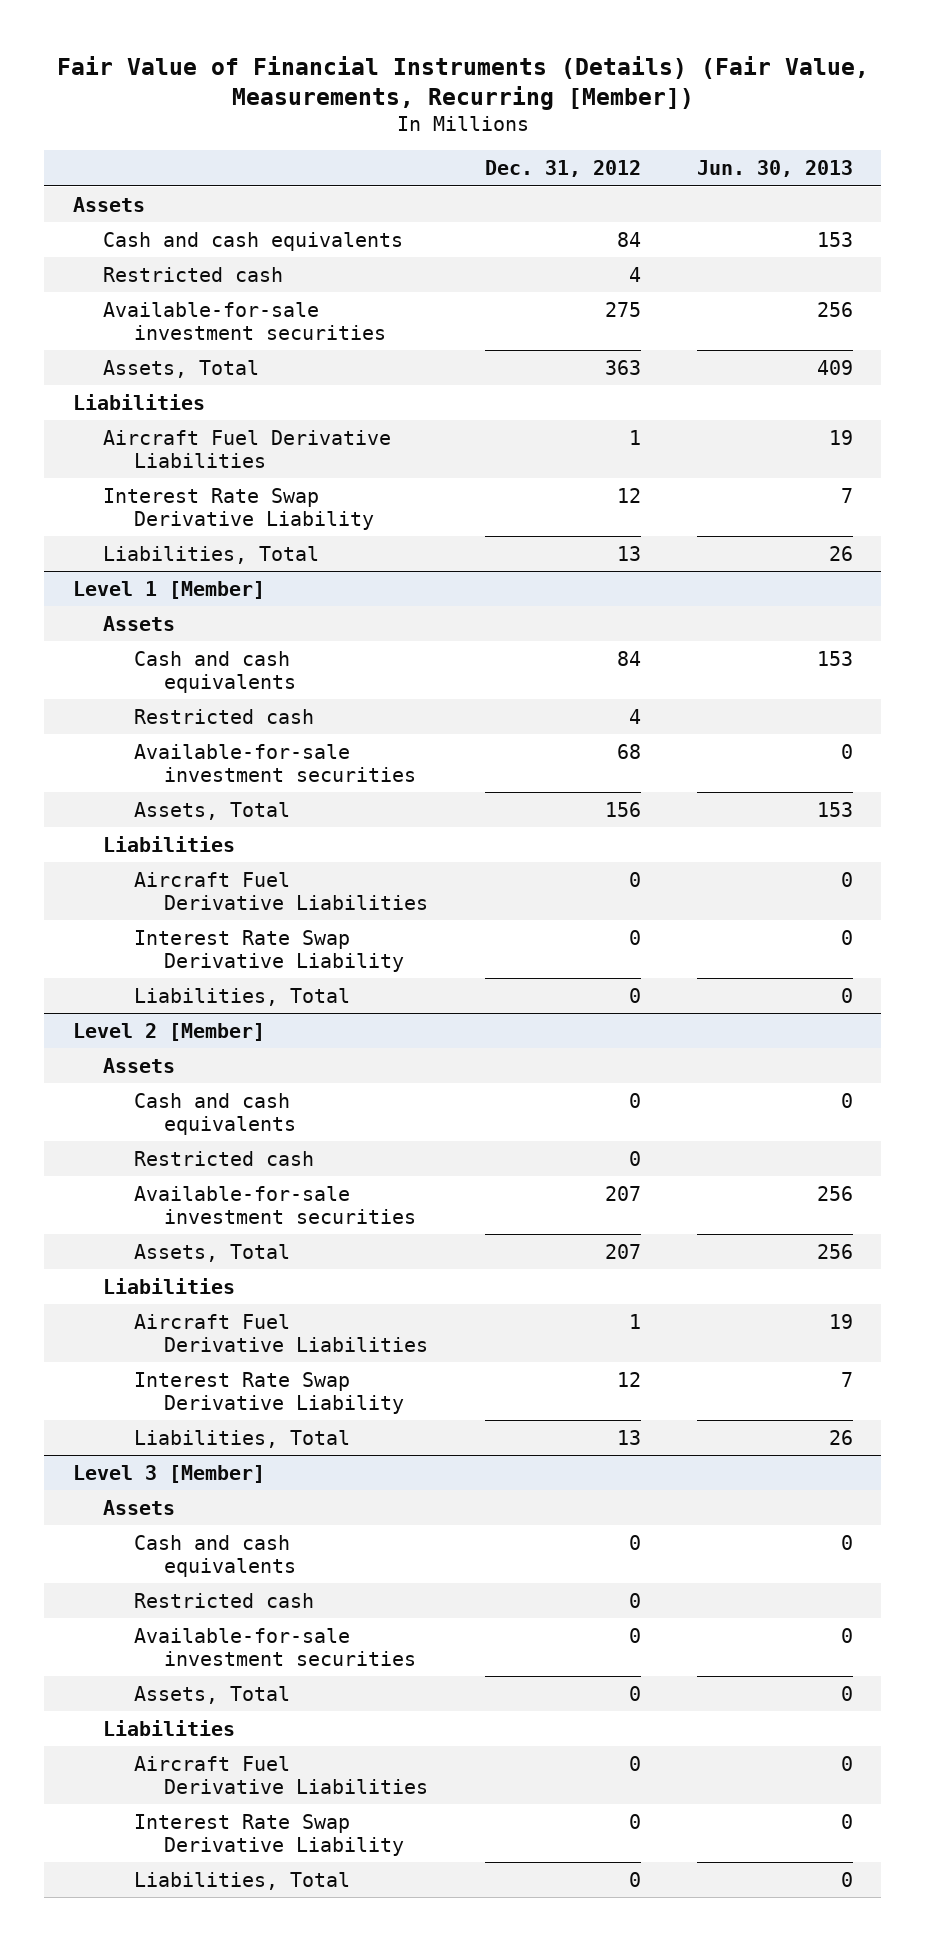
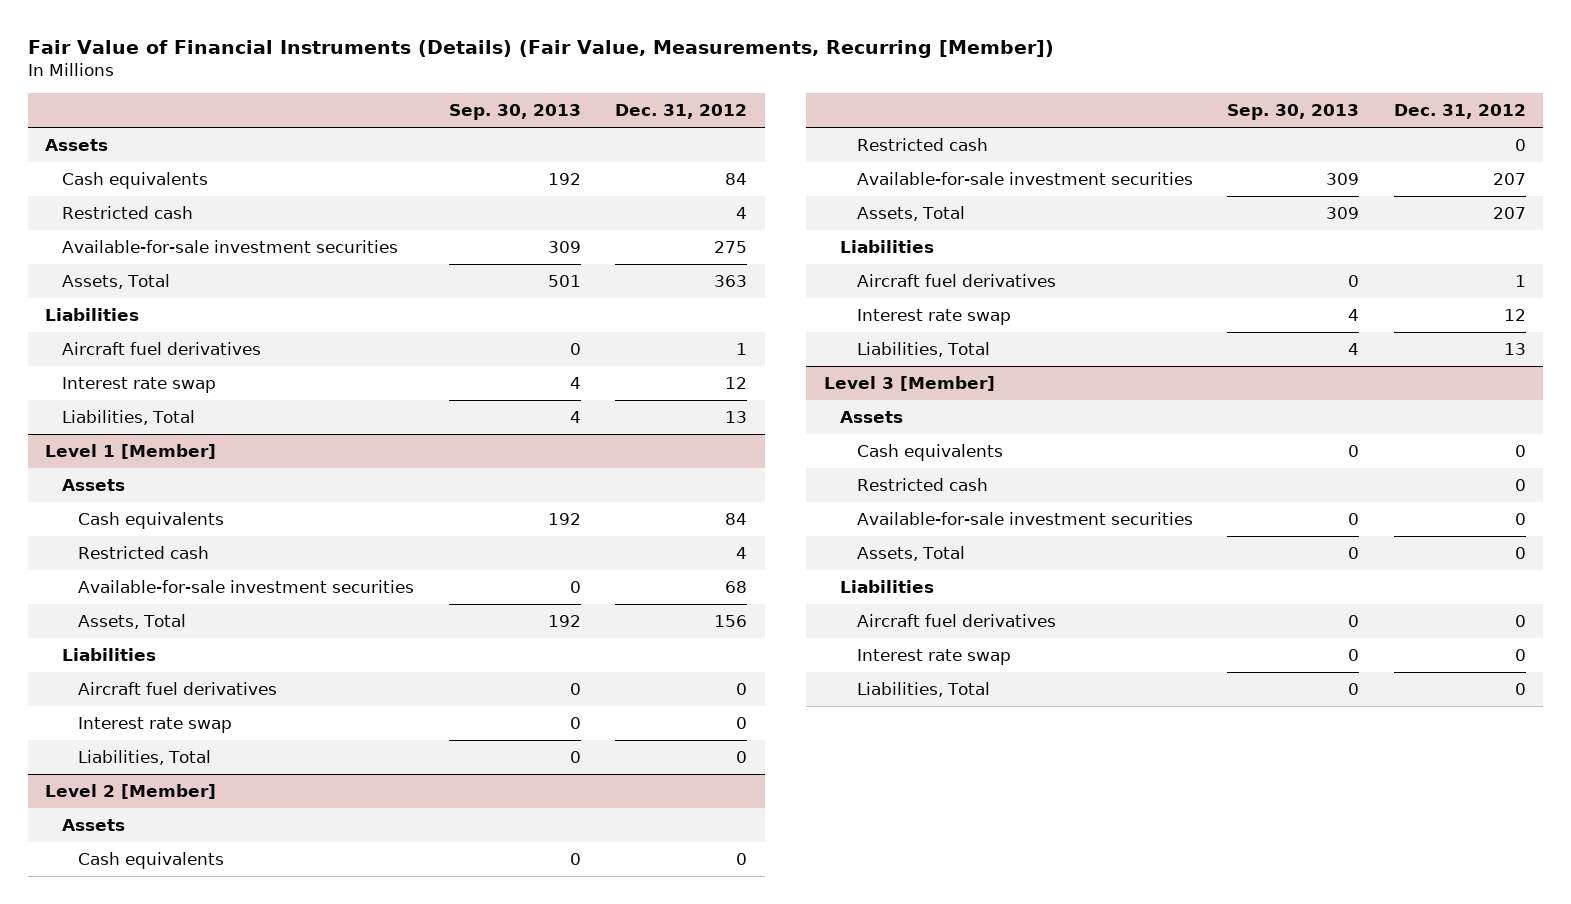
- | Dec. 31, 2012 | Jun. 30, 2013
+ | Sep. 30, 2013 | Dec. 31, 2012
- Cash and cash equivalents | 84 | 153
+ Cash equivalents | 192 | 84
- Aircraft Fuel Derivative Liabilities | 1 | 19
- Interest Rate Swap Derivative Liability | 12 | 7
+ Aircraft fuel derivatives | 0 | 1
+ Interest rate swap | 4 | 12
@ Level 1 [Member]
- Cash and cash equivalents | 84 | 153
+ Cash equivalents | 192 | 84
- Aircraft Fuel Derivative Liabilities | 0 | 0
- Interest Rate Swap Derivative Liability | 0 | 0
+ Aircraft fuel derivatives | 0 | 0
+ Interest rate swap | 0 | 0
@ Level 2 [Member]
- Cash and cash equivalents | 0 | 0
+ Cash equivalents | 0 | 0
- Aircraft Fuel Derivative Liabilities | 1 | 19
- Interest Rate Swap Derivative Liability | 12 | 7
+ Aircraft fuel derivatives | 0 | 1
+ Interest rate swap | 4 | 12
@ Level 3 [Member]
- Cash and cash equivalents | 0 | 0
+ Cash equivalents | 0 | 0
- Aircraft Fuel Derivative Liabilities | 0 | 0
- Interest Rate Swap Derivative Liability | 0 | 0
+ Aircraft fuel derivatives | 0 | 0
+ Interest rate swap | 0 | 0

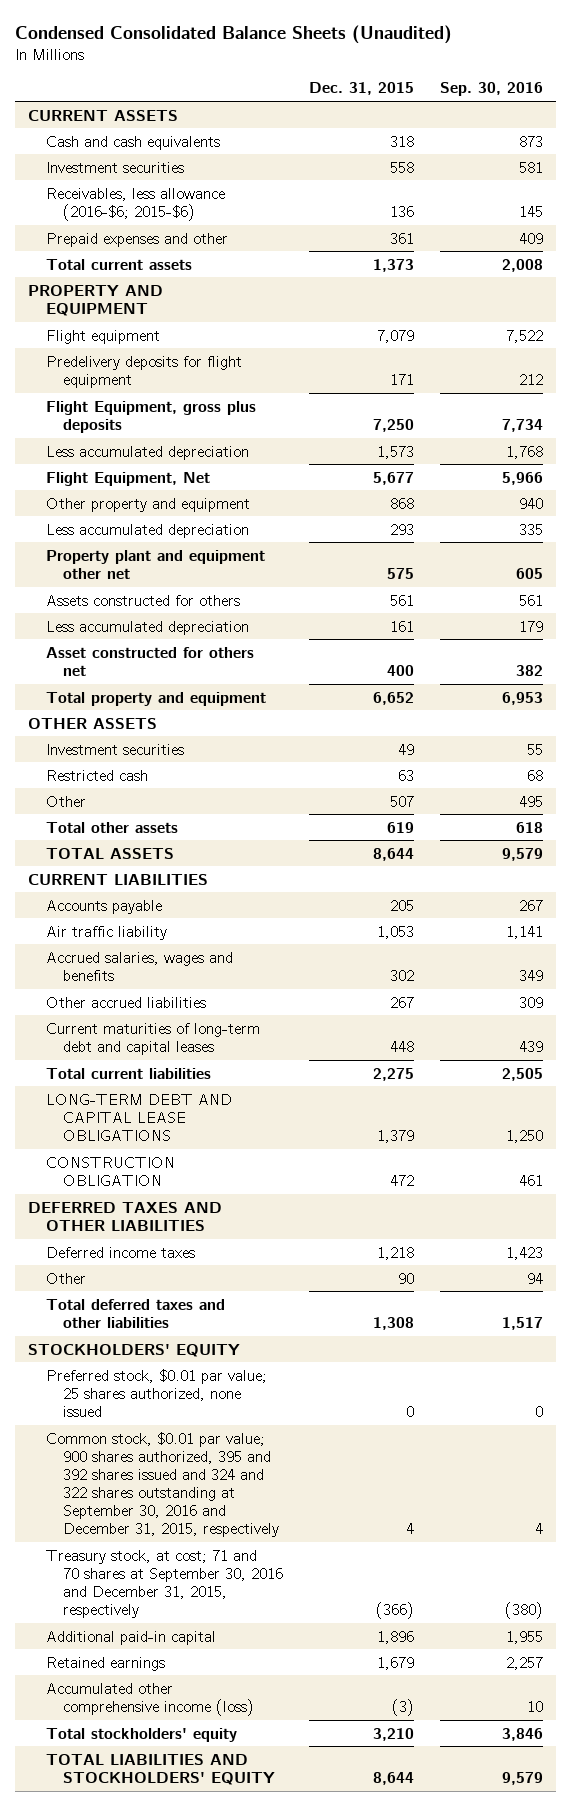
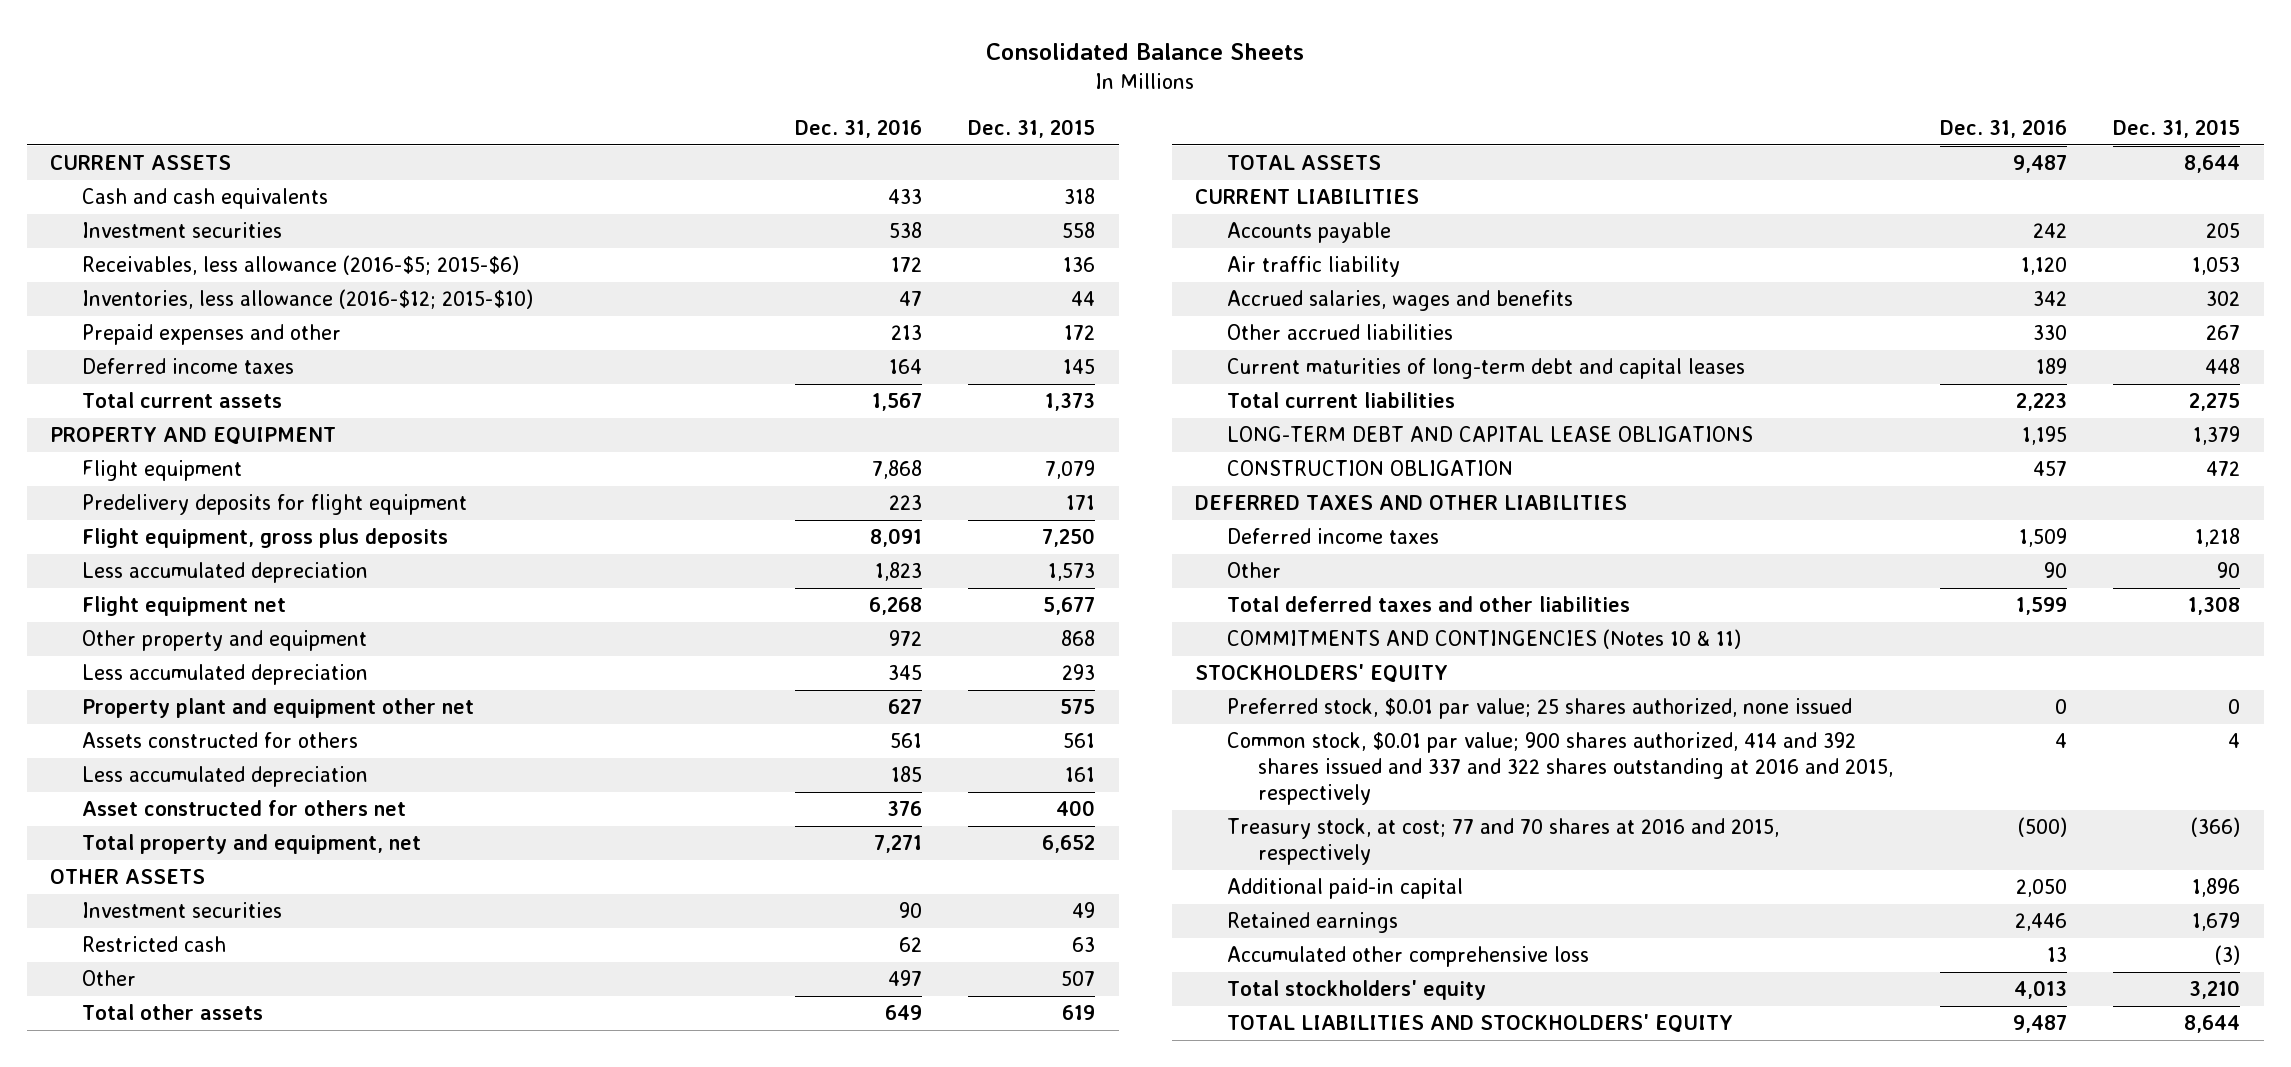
- Condensed Consolidated Balance Sheets (Unaudited)
+ Consolidated Balance Sheets
- | Dec. 31, 2015 | Sep. 30, 2016
+ | Dec. 31, 2016 | Dec. 31, 2015
- Receivables, less allowance (2016-$6; 2015-$6) | 136 | 145
- Prepaid expenses and other | 361 | 409
+ Receivables, less allowance (2016-$5; 2015-$6) | 172 | 136
+ Inventories, less allowance (2016-$12; 2015-$10) | 47 | 44
+ Prepaid expenses and other | 213 | 172
+ Deferred income taxes | 164 | 145
- Flight Equipment, gross plus deposits | 7,250 | 7,734
+ Flight equipment, gross plus deposits | 8,091 | 7,250
- Flight Equipment, Net | 5,677 | 5,966
+ Flight equipment net | 6,268 | 5,677
- Total property and equipment | 6,652 | 6,953
+ Total property and equipment, net | 7,271 | 6,652
+ COMMITMENTS AND CONTINGENCIES (Notes 10 & 11)
- Common stock, $0.01 par value; 900 shares authorized, 395 and 392 shares issued and 324 and 322 shares outstanding at September 30, 2016 and December 31, 2015, respectively | 4 | 4
- Treasury stock, at cost; 71 and 70 shares at September 30, 2016 and December 31, 2015, respectively | (366) | (380)
+ Common stock, $0.01 par value; 900 shares authorized, 414 and 392 shares issued and 337 and 322 shares outstanding at 2016 and 2015, respectively | 4 | 4
+ Treasury stock, at cost; 77 and 70 shares at 2016 and 2015, respectively | (500) | (366)
- Accumulated other comprehensive income (loss) | (3) | 10
+ Accumulated other comprehensive loss | 13 | (3)

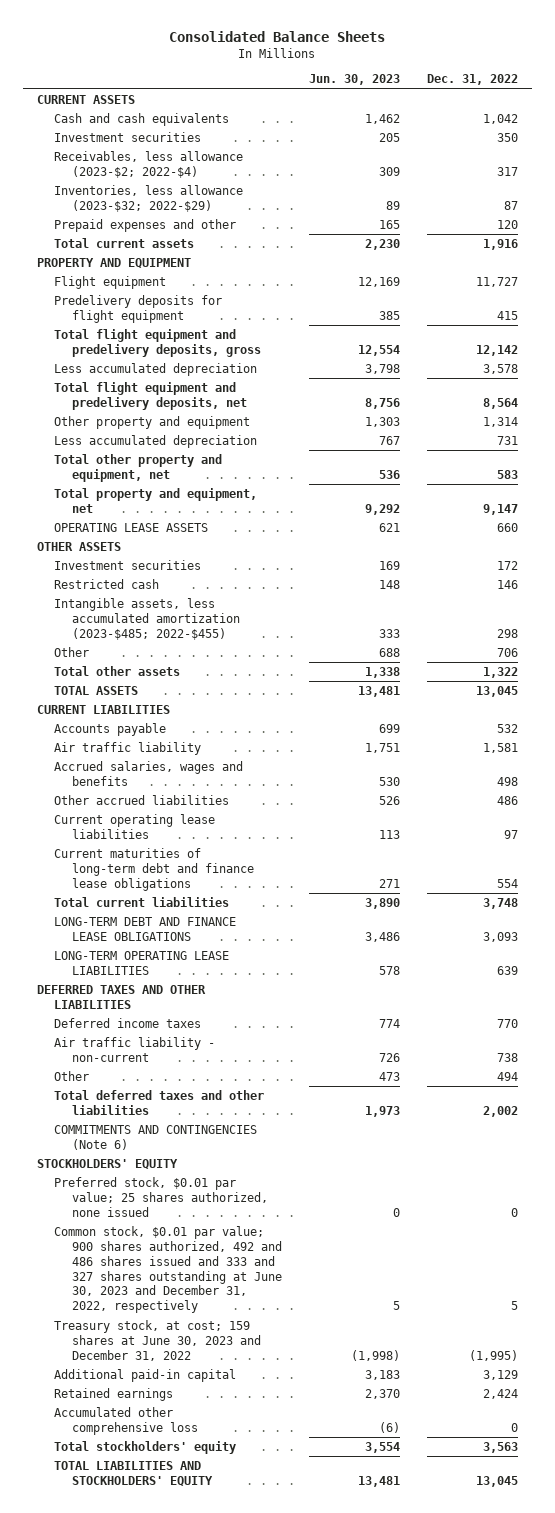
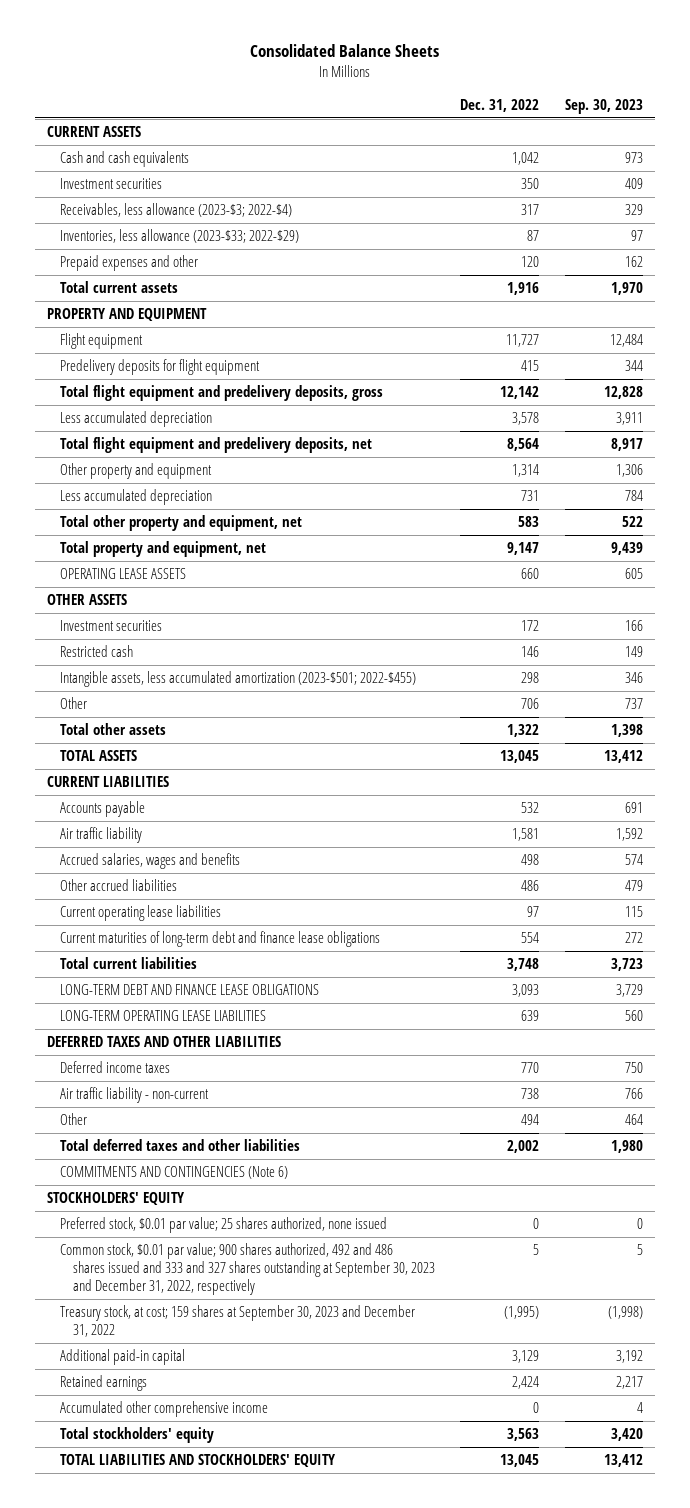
- | Jun. 30, 2023 | Dec. 31, 2022
+ | Dec. 31, 2022 | Sep. 30, 2023
- Receivables, less allowance (2023-$2; 2022-$4) | 309 | 317
- Inventories, less allowance (2023-$32; 2022-$29) | 89 | 87
+ Receivables, less allowance (2023-$3; 2022-$4) | 317 | 329
+ Inventories, less allowance (2023-$33; 2022-$29) | 87 | 97
- Intangible assets, less accumulated amortization (2023-$485; 2022-$455) | 333 | 298
+ Intangible assets, less accumulated amortization (2023-$501; 2022-$455) | 298 | 346
- Common stock, $0.01 par value; 900 shares authorized, 492 and 486 shares issued and 333 and 327 shares outstanding at June 30, 2023 and December 31, 2022, respectively | 5 | 5
- Treasury stock, at cost; 159 shares at June 30, 2023 and December 31, 2022 | (1,998) | (1,995)
+ Common stock, $0.01 par value; 900 shares authorized, 492 and 486 shares issued and 333 and 327 shares outstanding at September 30, 2023 and December 31, 2022, respectively | 5 | 5
+ Treasury stock, at cost; 159 shares at September 30, 2023 and December 31, 2022 | (1,995) | (1,998)
- Accumulated other comprehensive loss | (6) | 0
+ Accumulated other comprehensive income | 0 | 4

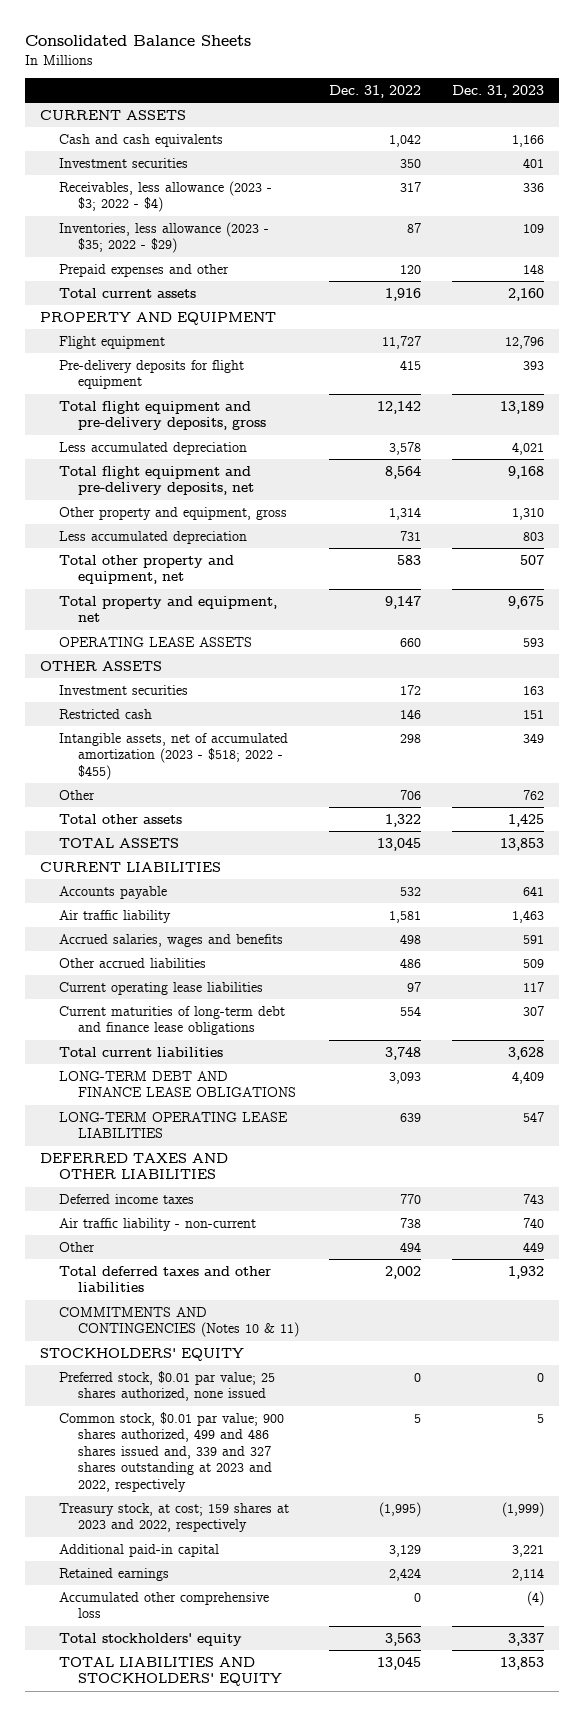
- | Dec. 31, 2022 | Sep. 30, 2023
+ | Dec. 31, 2022 | Dec. 31, 2023
- Receivables, less allowance (2023-$3; 2022-$4) | 317 | 329
- Inventories, less allowance (2023-$33; 2022-$29) | 87 | 97
+ Receivables, less allowance (2023 - $3; 2022 - $4) | 317 | 336
+ Inventories, less allowance (2023 - $35; 2022 - $29) | 87 | 109
- Predelivery deposits for flight equipment | 415 | 344
- Total flight equipment and predelivery deposits, gross | 12,142 | 12,828
+ Pre-delivery deposits for flight equipment | 415 | 393
+ Total flight equipment and pre-delivery deposits, gross | 12,142 | 13,189
- Total flight equipment and predelivery deposits, net | 8,564 | 8,917
- Other property and equipment | 1,314 | 1,306
+ Total flight equipment and pre-delivery deposits, net | 8,564 | 9,168
+ Other property and equipment, gross | 1,314 | 1,310
- Intangible assets, less accumulated amortization (2023-$501; 2022-$455) | 298 | 346
+ Intangible assets, net of accumulated amortization (2023 - $518; 2022 - $455) | 298 | 349
- COMMITMENTS AND CONTINGENCIES (Note 6)
+ COMMITMENTS AND CONTINGENCIES (Notes 10 & 11)
- Common stock, $0.01 par value; 900 shares authorized, 492 and 486 shares issued and 333 and 327 shares outstanding at September 30, 2023 and December 31, 2022, respectively | 5 | 5
- Treasury stock, at cost; 159 shares at September 30, 2023 and December 31, 2022 | (1,995) | (1,998)
+ Common stock, $0.01 par value; 900 shares authorized, 499 and 486 shares issued and, 339 and 327 shares outstanding at 2023 and 2022, respectively | 5 | 5
+ Treasury stock, at cost; 159 shares at 2023 and 2022, respectively | (1,995) | (1,999)
- Accumulated other comprehensive income | 0 | 4
+ Accumulated other comprehensive loss | 0 | (4)

